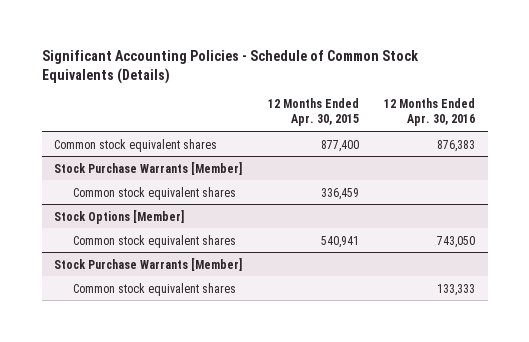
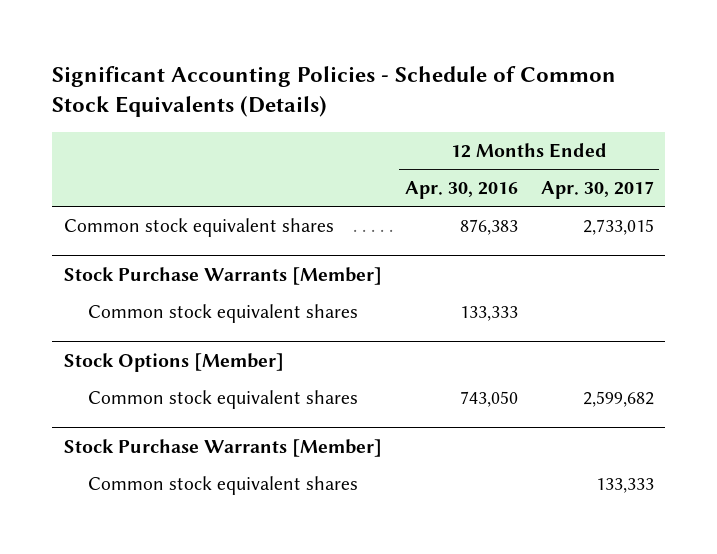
- | 12 Months Ended Apr. 30, 2015 | 12 Months Ended Apr. 30, 2016
+ | 12 Months Ended Apr. 30, 2016 | 12 Months Ended Apr. 30, 2017
@ Stock Purchase Warrants [Member]
moved up: Common stock equivalent shares | 133,333 |
moved down: Common stock equivalent shares | | 133,333

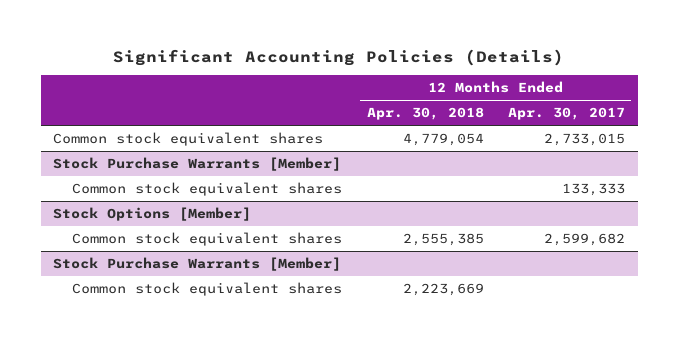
- Significant Accounting Policies - Schedule of Common Stock Equivalents (Details)
+ Significant Accounting Policies (Details)
- | 12 Months Ended Apr. 30, 2016 | 12 Months Ended Apr. 30, 2017
+ | 12 Months Ended Apr. 30, 2018 | 12 Months Ended Apr. 30, 2017
@ Stock Purchase Warrants [Member]
moved up: Common stock equivalent shares | | 133,333
moved down: Common stock equivalent shares | 2,223,669 |

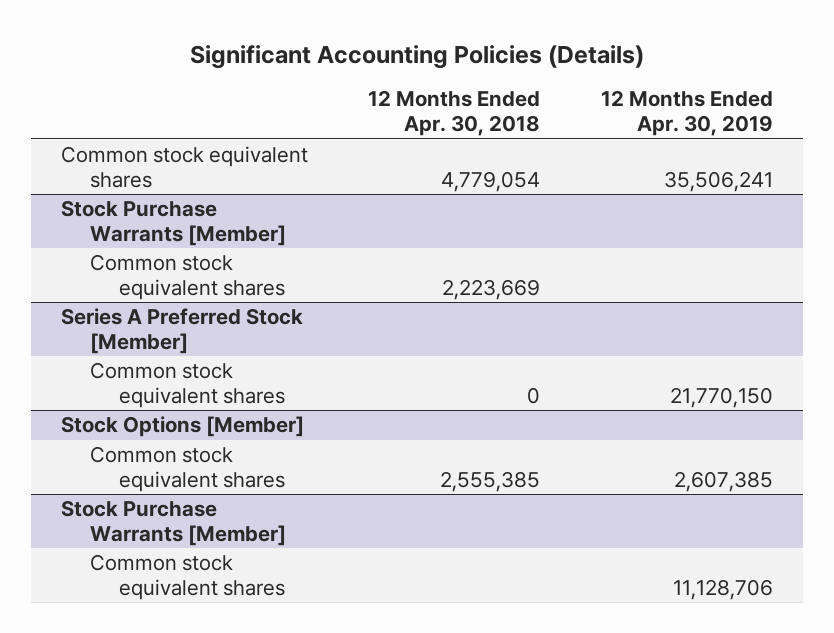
- | 12 Months Ended Apr. 30, 2018 | 12 Months Ended Apr. 30, 2017
+ | 12 Months Ended Apr. 30, 2018 | 12 Months Ended Apr. 30, 2019
@ Stock Purchase Warrants [Member]
moved up: Common stock equivalent shares | 2,223,669 |
+ Series A Preferred Stock [Member]
+ Common stock equivalent shares | 0 | 21,770,150
@ Stock Purchase Warrants [Member]
moved down: Common stock equivalent shares | | 11,128,706

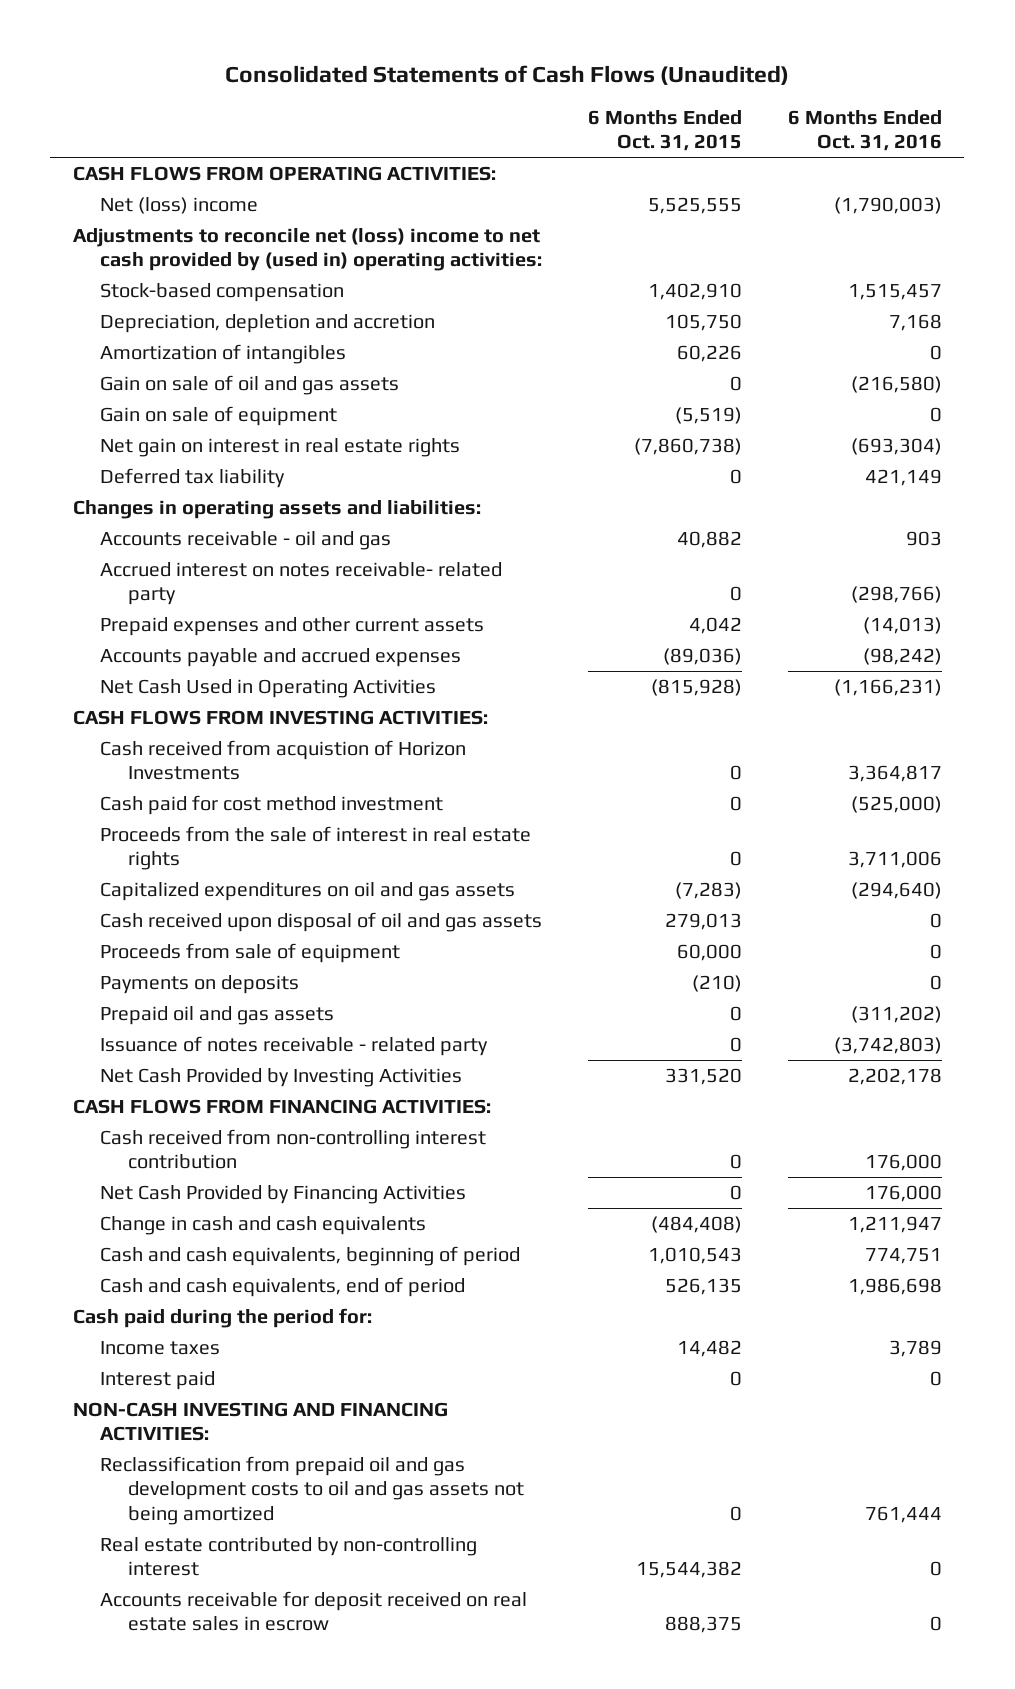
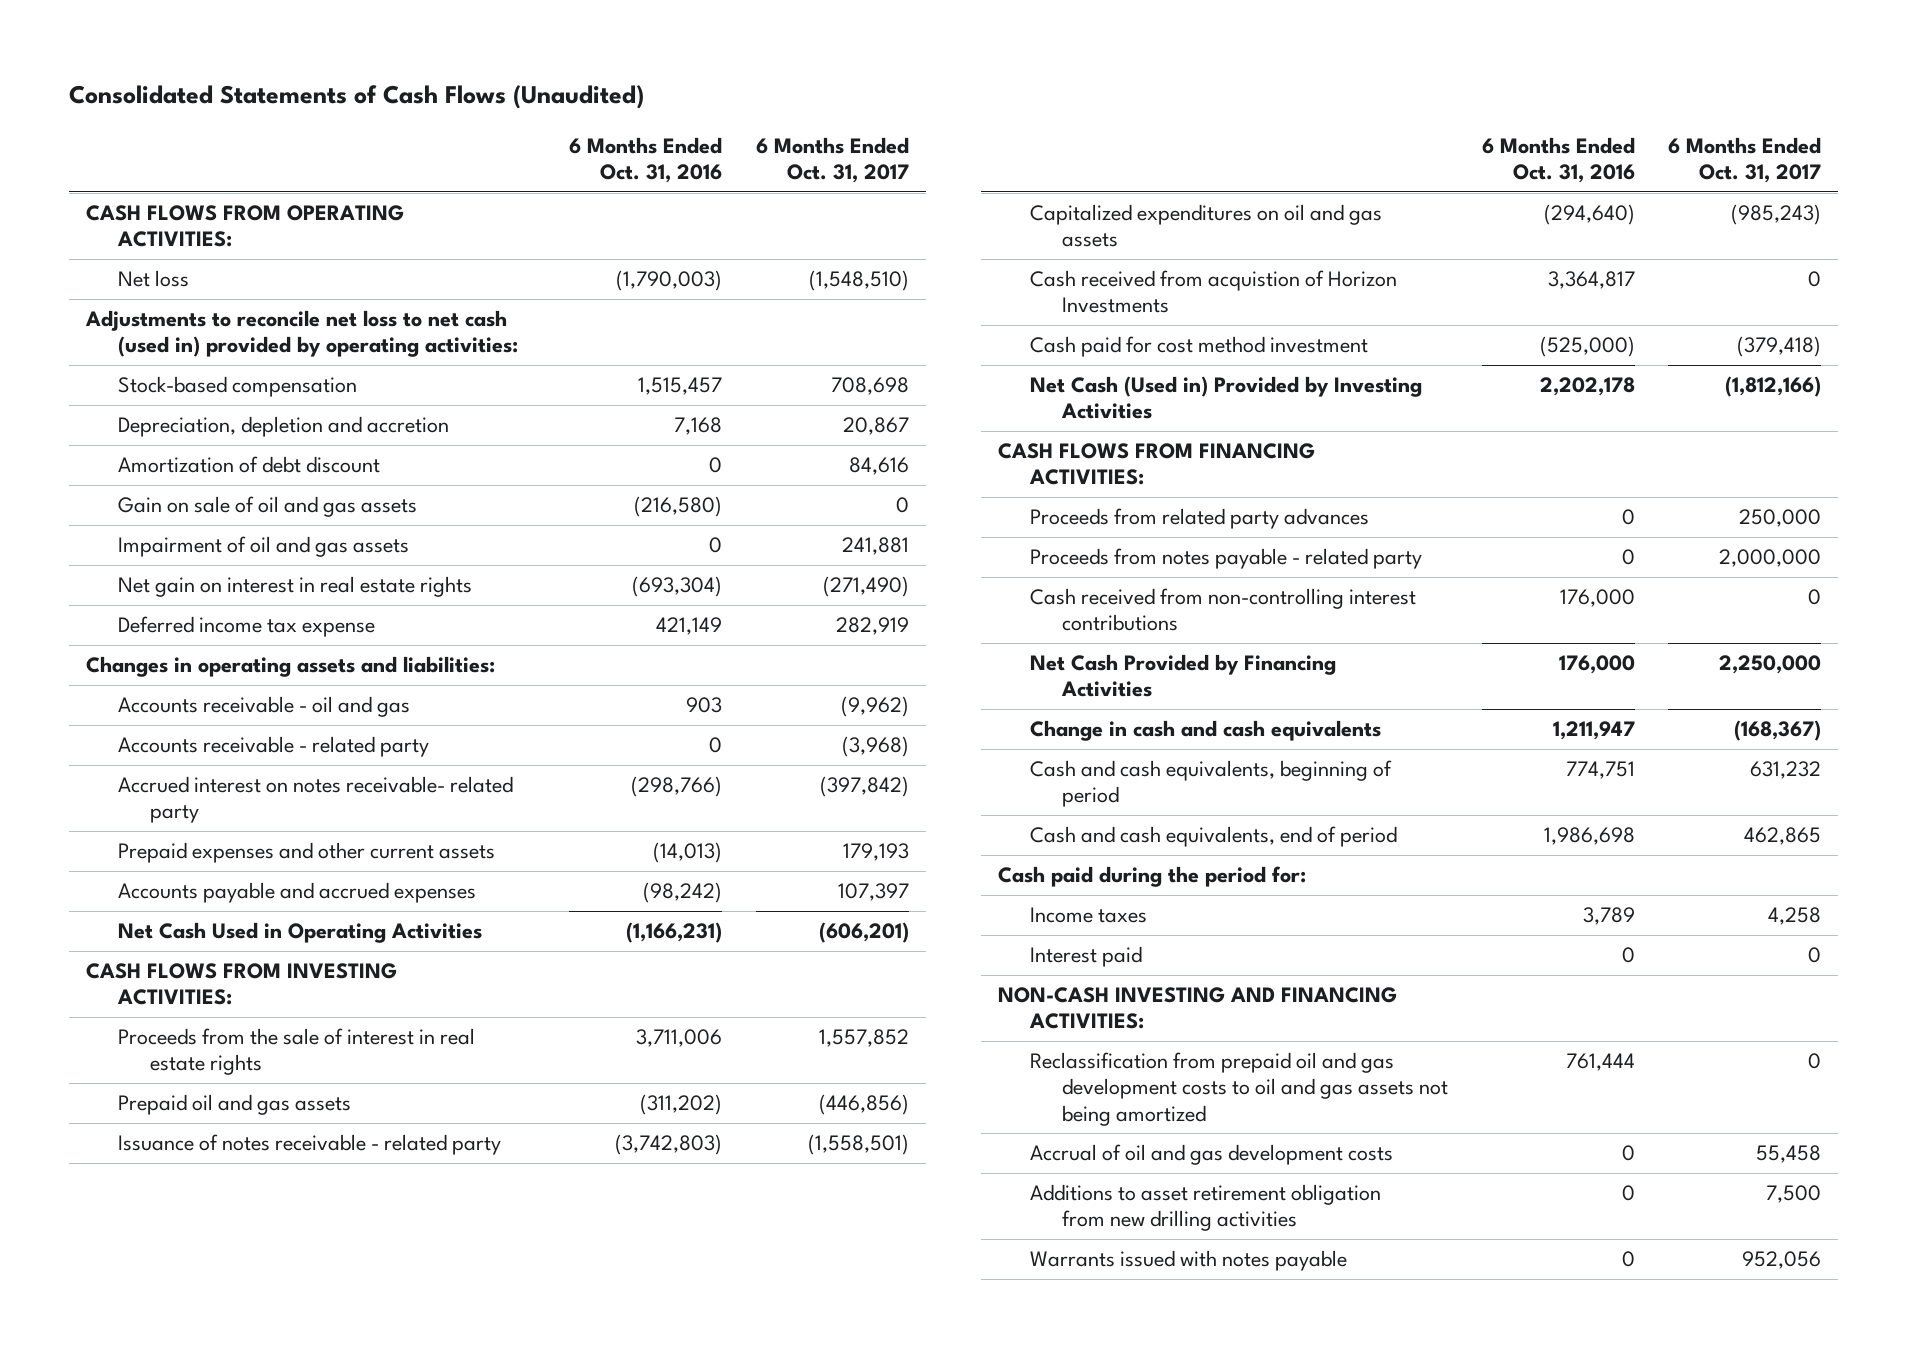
- | 6 Months Ended Oct. 31, 2015 | 6 Months Ended Oct. 31, 2016
+ | 6 Months Ended Oct. 31, 2016 | 6 Months Ended Oct. 31, 2017
- Net (loss) income | 5,525,555 | (1,790,003)
- Adjustments to reconcile net (loss) income to net cash provided by (used in) operating activities:
+ Net loss | (1,790,003) | (1,548,510)
+ Adjustments to reconcile net loss to net cash (used in) provided by operating activities:
- Amortization of intangibles | 60,226 | 0
+ Amortization of debt discount | 0 | 84,616
- Gain on sale of equipment | (5,519) | 0
+ Impairment of oil and gas assets | 0 | 241,881
- Deferred tax liability | 0 | 421,149
+ Deferred income tax expense | 421,149 | 282,919
+ Accounts receivable - related party | 0 | (3,968)
- Cash received upon disposal of oil and gas assets | 279,013 | 0
- Proceeds from sale of equipment | 60,000 | 0
- Payments on deposits | (210) | 0
- Net Cash Provided by Investing Activities | 331,520 | 2,202,178
moved down: Capitalized expenditures on oil and gas assets | (294,640) | (985,243)
moved down: Cash received from acquistion of Horizon Investments | 3,364,817 | 0
moved down: Cash paid for cost method investment | (525,000) | (379,418)
+ Net Cash (Used in) Provided by Investing Activities | 2,202,178 | (1,812,166)
- Cash received from non-controlling interest contribution | 0 | 176,000
+ Proceeds from related party advances | 0 | 250,000
+ Proceeds from notes payable - related party | 0 | 2,000,000
+ Cash received from non-controlling interest contributions | 176,000 | 0
- Real estate contributed by non-controlling interest | 15,544,382 | 0
- Accounts receivable for deposit received on real estate sales in escrow | 888,375 | 0
+ Accrual of oil and gas development costs | 0 | 55,458
+ Additions to asset retirement obligation from new drilling activities | 0 | 7,500
+ Warrants issued with notes payable | 0 | 952,056

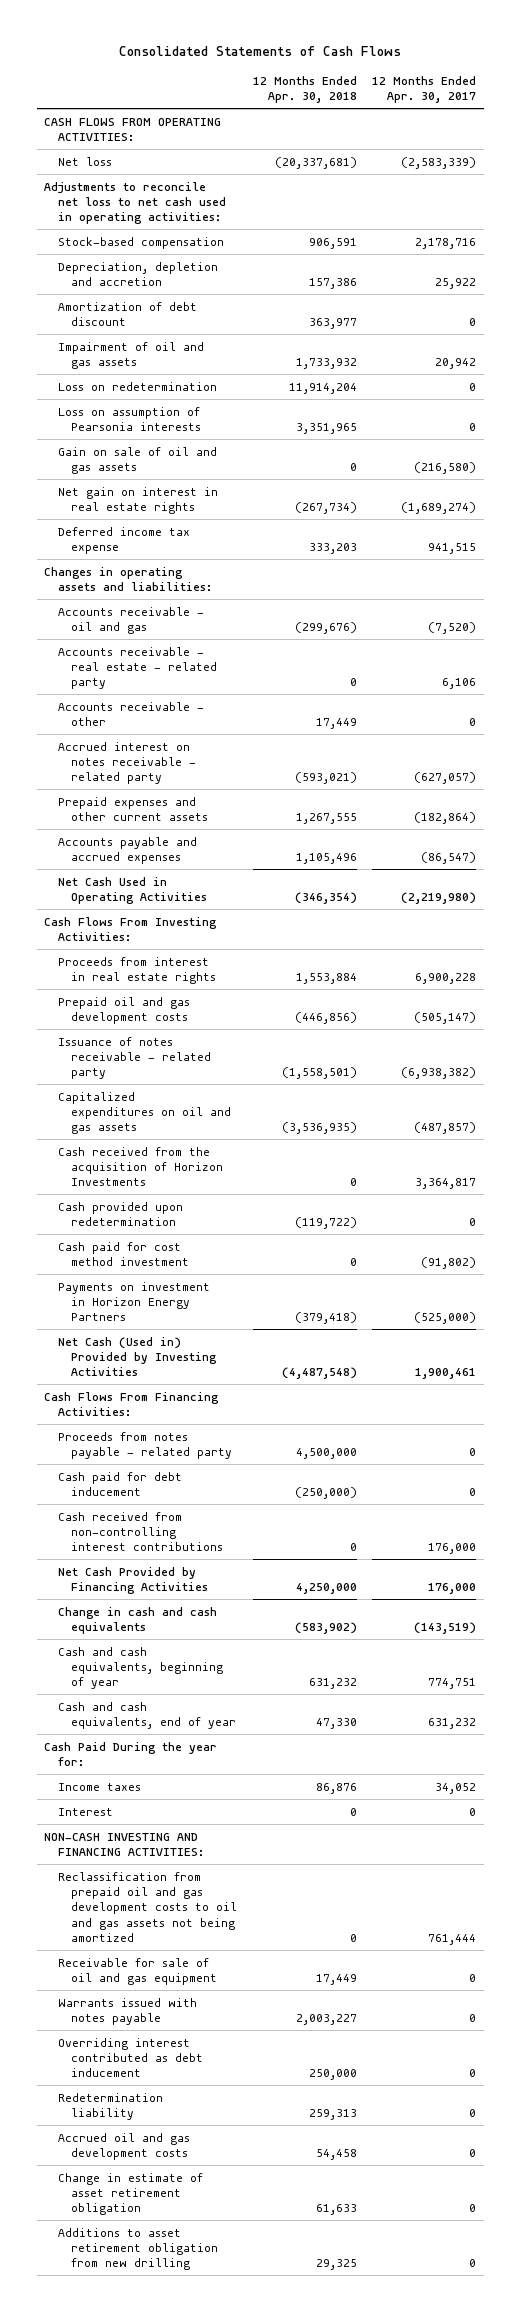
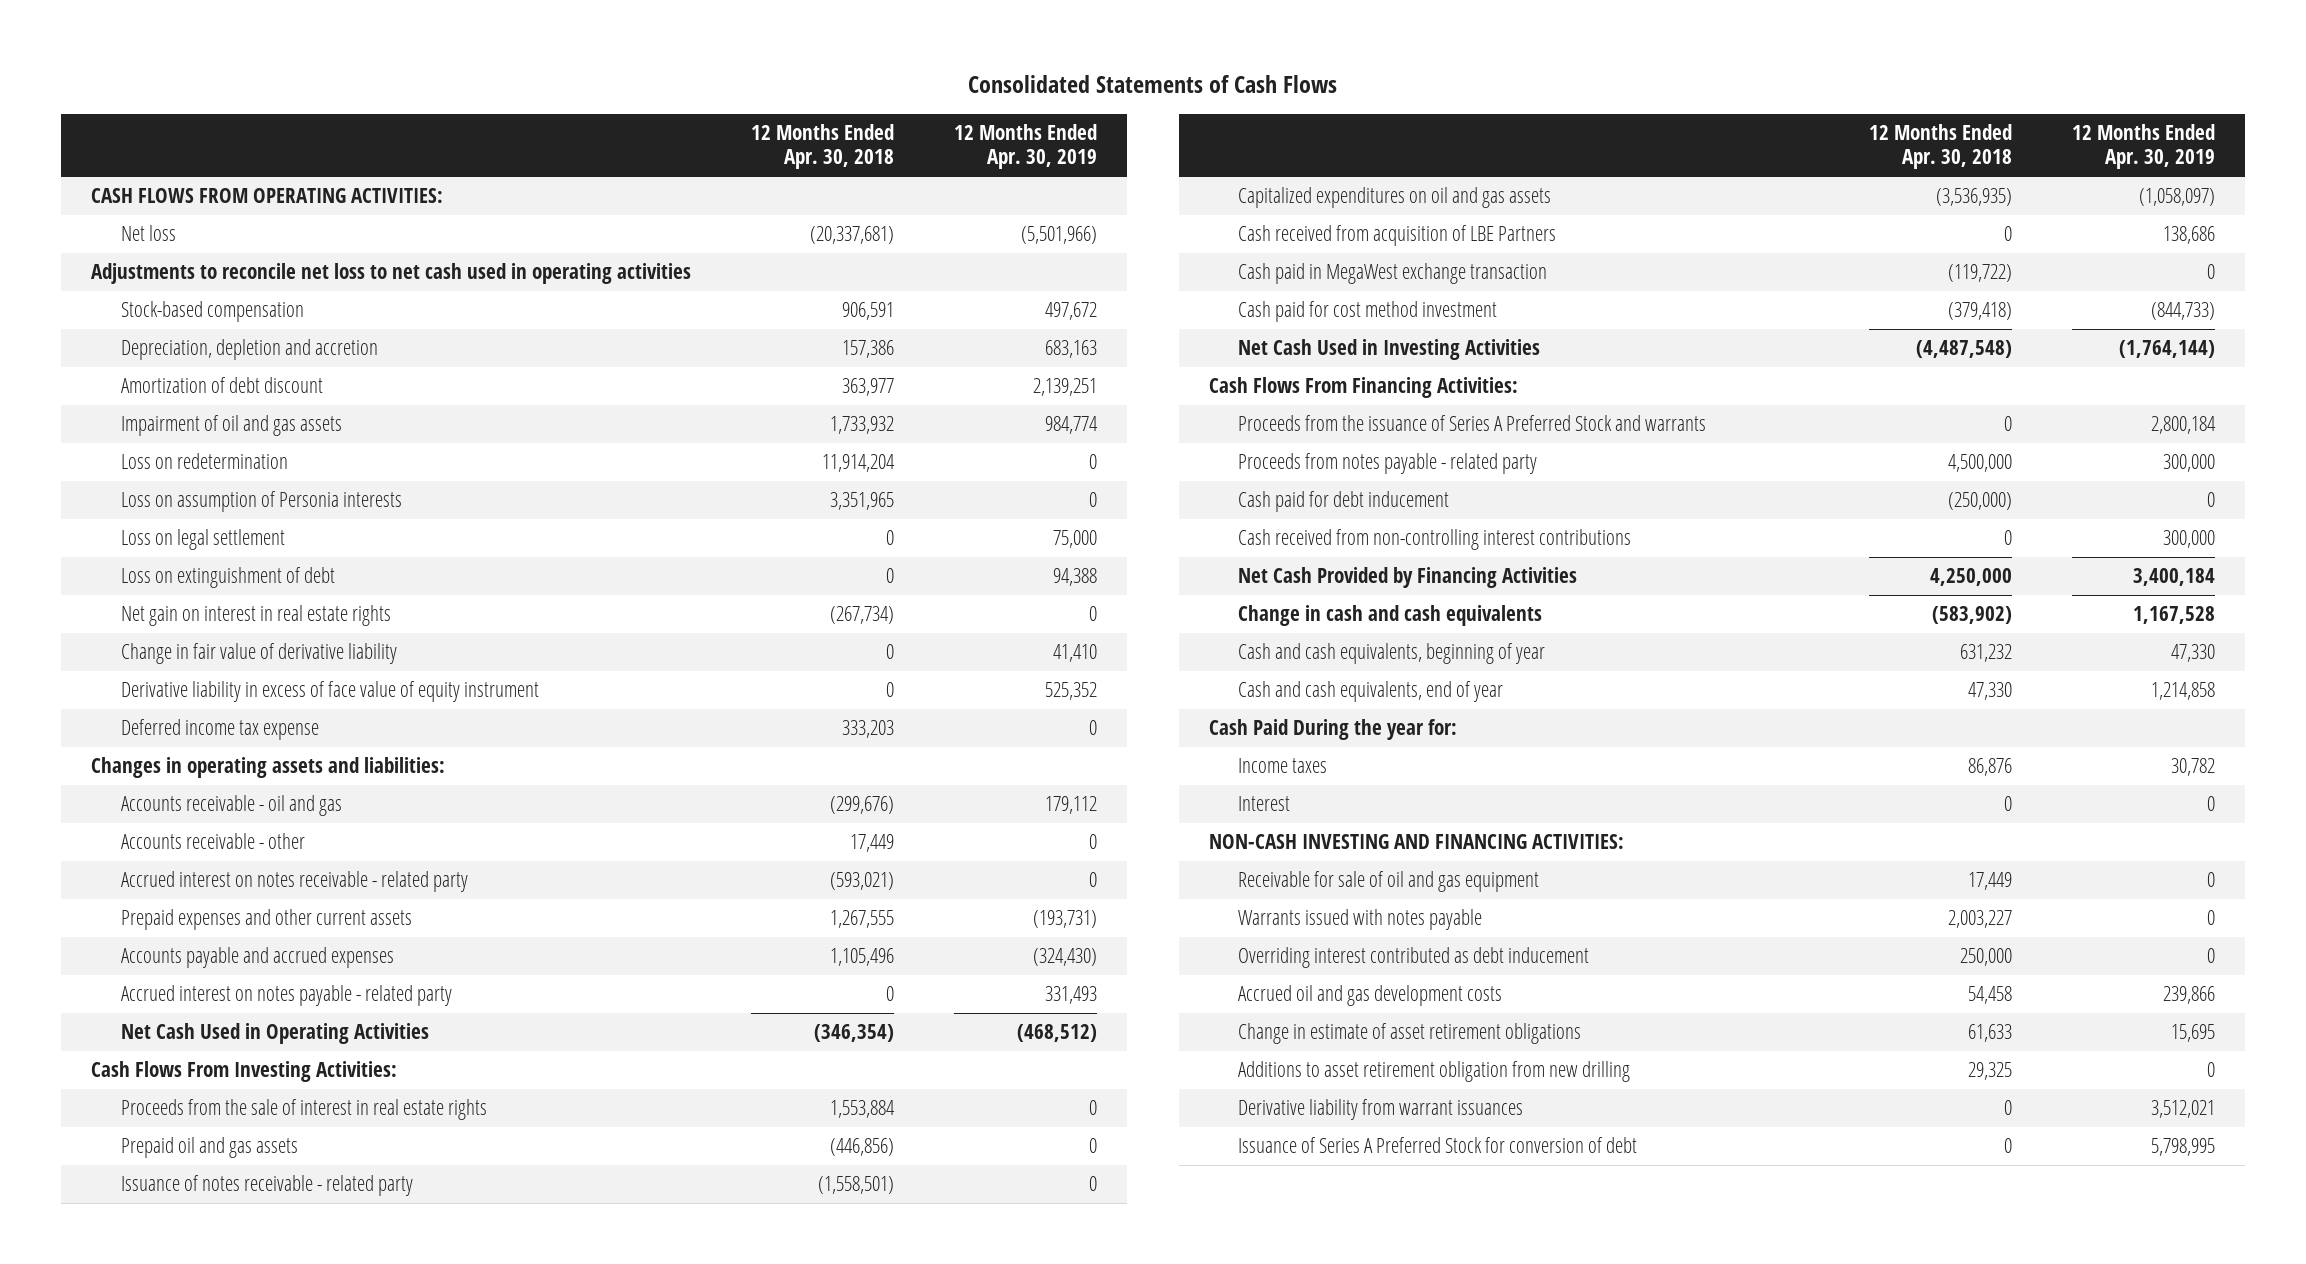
- | 12 Months Ended Apr. 30, 2018 | 12 Months Ended Apr. 30, 2017
+ | 12 Months Ended Apr. 30, 2018 | 12 Months Ended Apr. 30, 2019
- Adjustments to reconcile net loss to net cash used in operating activities:
+ Adjustments to reconcile net loss to net cash used in operating activities
- Loss on assumption of Pearsonia interests | 3,351,965 | 0
- Gain on sale of oil and gas assets | 0 | (216,580)
+ Loss on assumption of Personia interests | 3,351,965 | 0
+ Loss on legal settlement | 0 | 75,000
+ Loss on extinguishment of debt | 0 | 94,388
+ Change in fair value of derivative liability | 0 | 41,410
+ Derivative liability in excess of face value of equity instrument | 0 | 525,352
- Accounts receivable - real estate - related party | 0 | 6,106
+ Accrued interest on notes payable - related party | 0 | 331,493
- Proceeds from interest in real estate rights | 1,553,884 | 6,900,228
- Prepaid oil and gas development costs | (446,856) | (505,147)
+ Proceeds from the sale of interest in real estate rights | 1,553,884 | 0
+ Prepaid oil and gas assets | (446,856) | 0
- Cash received from the acquisition of Horizon Investments | 0 | 3,364,817
- Cash provided upon redetermination | (119,722) | 0
- Cash paid for cost method investment | 0 | (91,802)
- Payments on investment in Horizon Energy Partners | (379,418) | (525,000)
- Net Cash (Used in) Provided by Investing Activities | (4,487,548) | 1,900,461
+ Cash received from acquisition of LBE Partners | 0 | 138,686
+ Cash paid in MegaWest exchange transaction | (119,722) | 0
+ Cash paid for cost method investment | (379,418) | (844,733)
+ Net Cash Used in Investing Activities | (4,487,548) | (1,764,144)
+ Proceeds from the issuance of Series A Preferred Stock and warrants | 0 | 2,800,184
- Reclassification from prepaid oil and gas development costs to oil and gas assets not being amortized | 0 | 761,444
- Redetermination liability | 259,313 | 0
- Change in estimate of asset retirement obligation | 61,633 | 0
+ Change in estimate of asset retirement obligations | 61,633 | 15,695
+ Derivative liability from warrant issuances | 0 | 3,512,021
+ Issuance of Series A Preferred Stock for conversion of debt | 0 | 5,798,995

